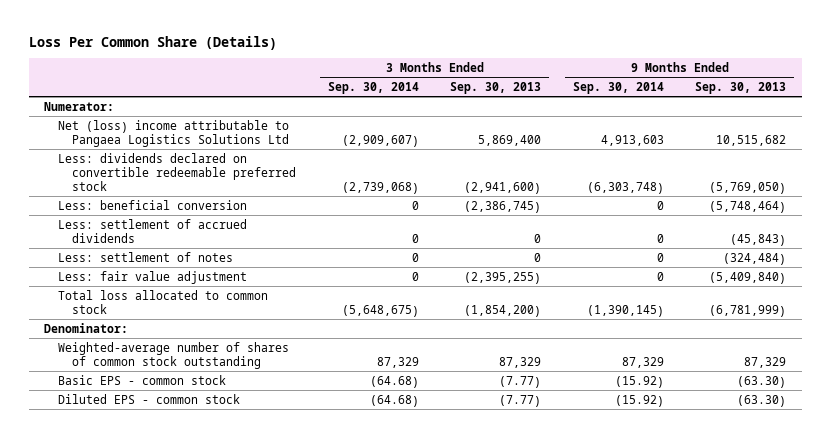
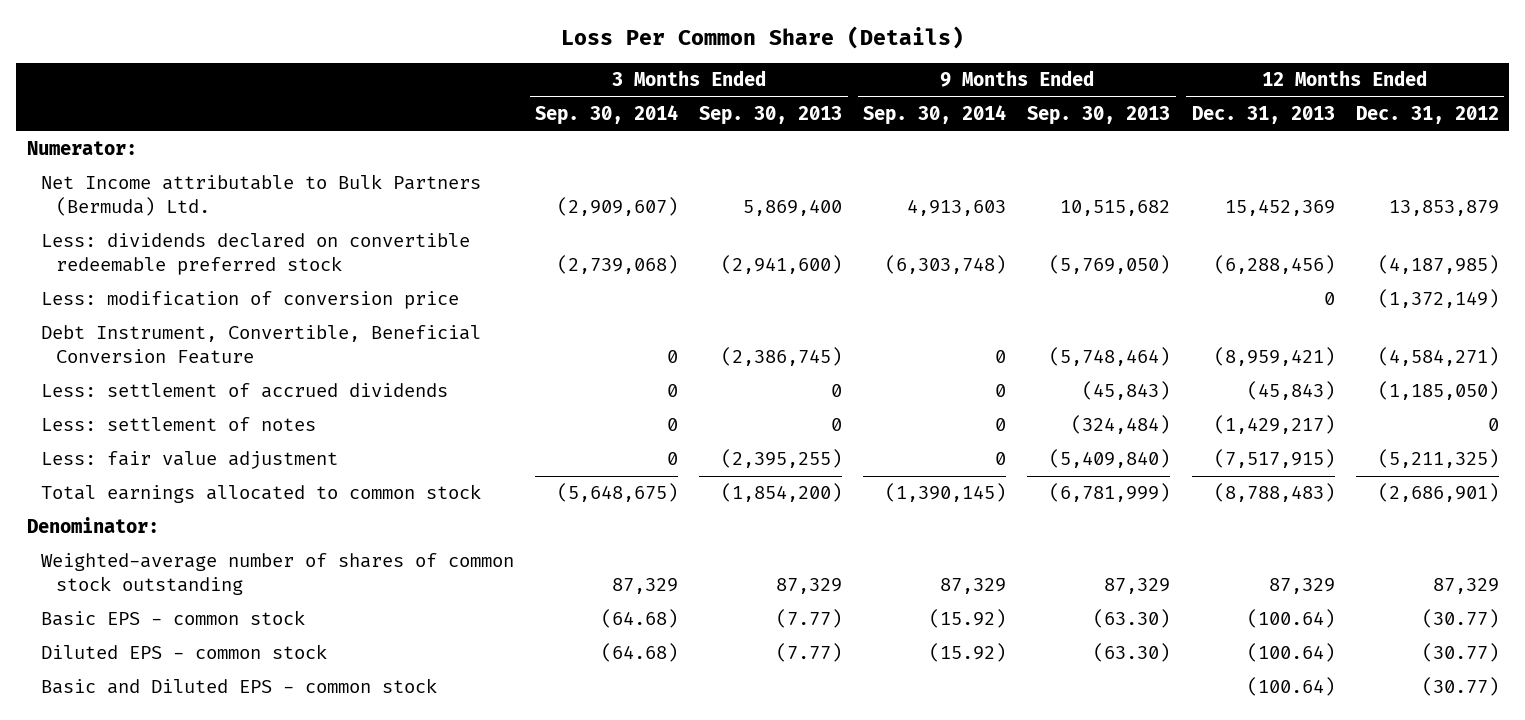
- | 3 Months Ended Sep. 30, 2014 | 3 Months Ended Sep. 30, 2013 | 9 Months Ended Sep. 30, 2014 | 9 Months Ended Sep. 30, 2013
+ | 3 Months Ended Sep. 30, 2014 | 3 Months Ended Sep. 30, 2013 | 9 Months Ended Sep. 30, 2014 | 9 Months Ended Sep. 30, 2013 | 12 Months Ended Dec. 31, 2013 | 12 Months Ended Dec. 31, 2012
- Net (loss) income attributable to Pangaea Logistics Solutions Ltd | (2,909,607) | 5,869,400 | 4,913,603 | 10,515,682
+ Net Income attributable to Bulk Partners (Bermuda) Ltd. | (2,909,607) | 5,869,400 | 4,913,603 | 10,515,682 | 15,452,369 | 13,853,879
- Less: beneficial conversion | 0 | (2,386,745) | 0 | (5,748,464)
+ Less: modification of conversion price | | | | | 0 | (1,372,149)
+ Debt Instrument, Convertible, Beneficial Conversion Feature | 0 | (2,386,745) | 0 | (5,748,464) | (8,959,421) | (4,584,271)
- Total loss allocated to common stock | (5,648,675) | (1,854,200) | (1,390,145) | (6,781,999)
+ Total earnings allocated to common stock | (5,648,675) | (1,854,200) | (1,390,145) | (6,781,999) | (8,788,483) | (2,686,901)
+ Basic and Diluted EPS - common stock | | | | | (100.64) | (30.77)

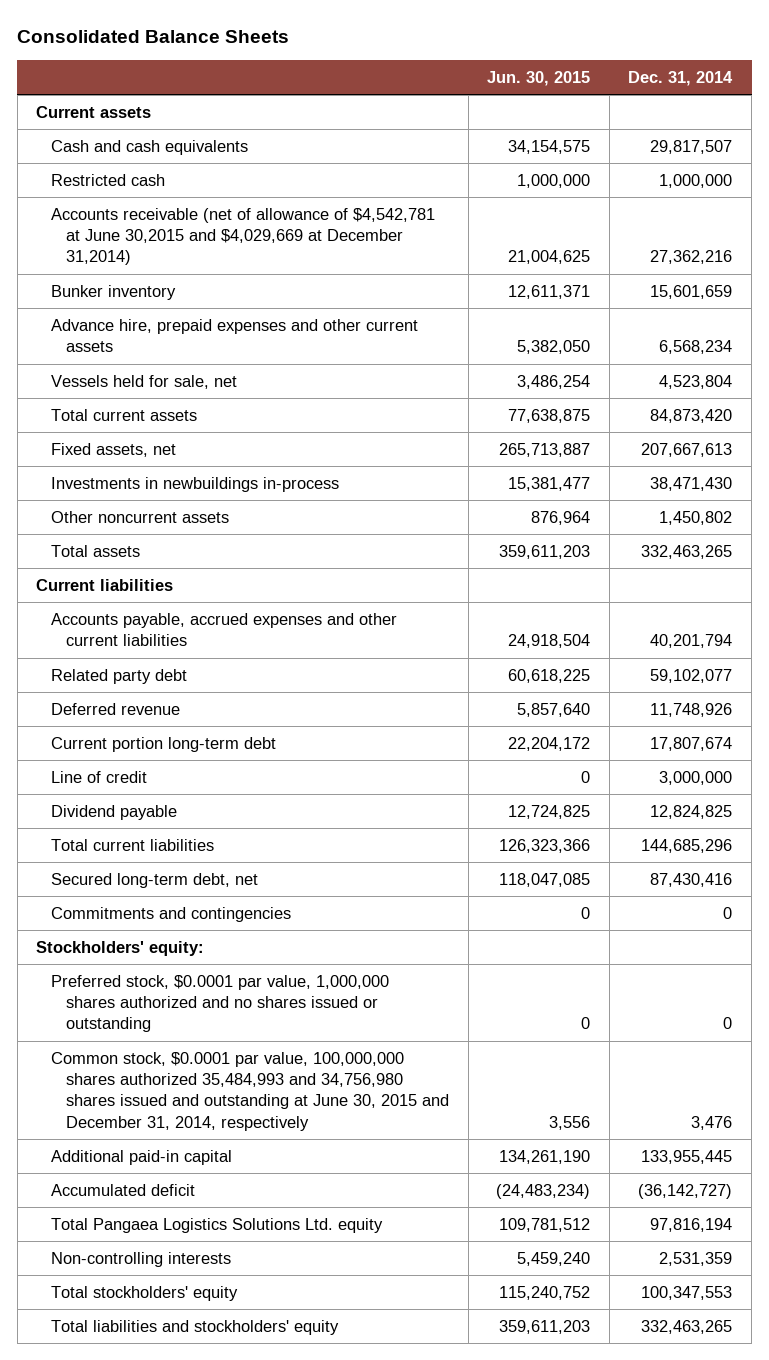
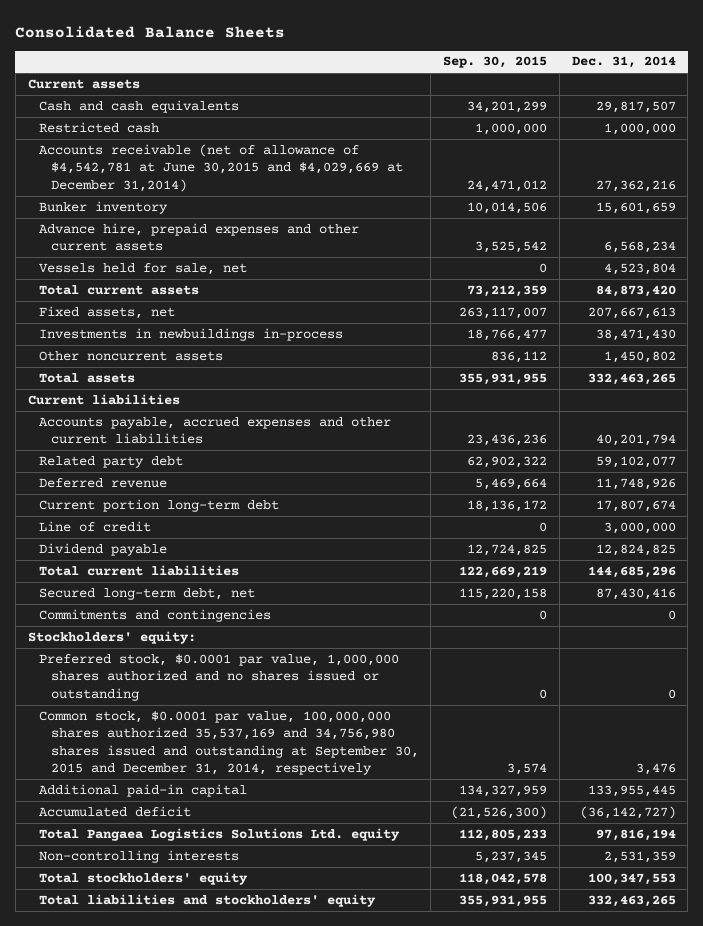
- | Jun. 30, 2015 | Dec. 31, 2014
+ | Sep. 30, 2015 | Dec. 31, 2014
- Common stock, $0.0001 par value, 100,000,000 shares authorized 35,484,993 and 34,756,980 shares issued and outstanding at June 30, 2015 and December 31, 2014, respectively | 3,556 | 3,476
+ Common stock, $0.0001 par value, 100,000,000 shares authorized 35,537,169 and 34,756,980 shares issued and outstanding at September 30, 2015 and December 31, 2014, respectively | 3,574 | 3,476

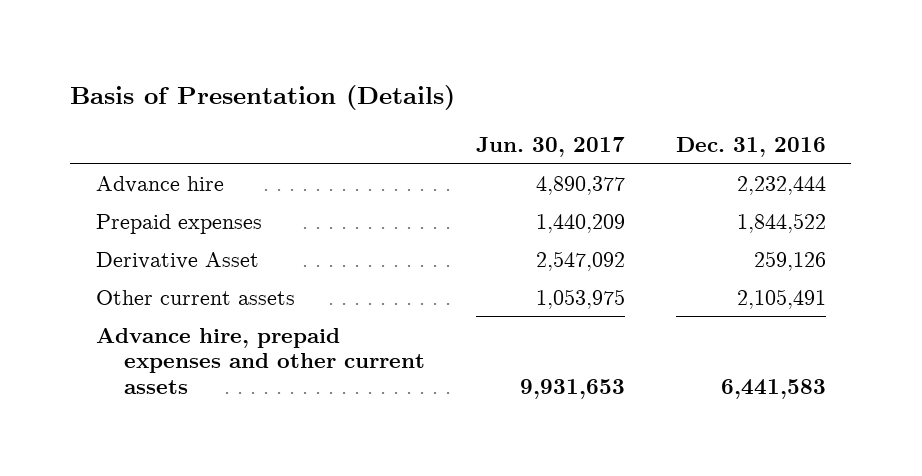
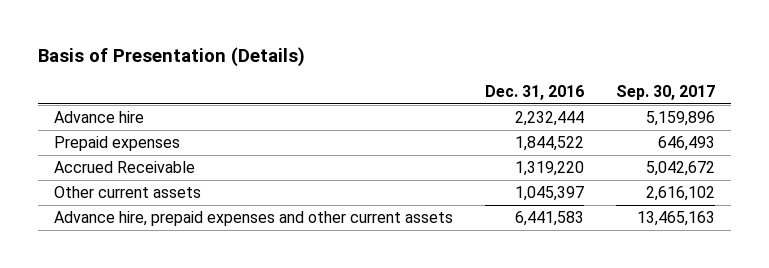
- | Jun. 30, 2017 | Dec. 31, 2016
+ | Dec. 31, 2016 | Sep. 30, 2017
- Derivative Asset | 2,547,092 | 259,126
- Other current assets | 1,053,975 | 2,105,491
+ Accrued Receivable | 1,319,220 | 5,042,672
+ Other current assets | 1,045,397 | 2,616,102

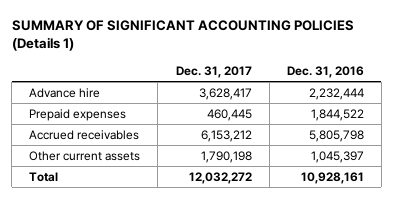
- Basis of Presentation (Details)
+ SUMMARY OF SIGNIFICANT ACCOUNTING POLICIES (Details 1)
- | Dec. 31, 2016 | Sep. 30, 2017
+ | Dec. 31, 2017 | Dec. 31, 2016
- Accrued Receivable | 1,319,220 | 5,042,672
+ Accrued receivables | 6,153,212 | 5,805,798
- Advance hire, prepaid expenses and other current assets | 6,441,583 | 13,465,163
+ Total | 12,032,272 | 10,928,161

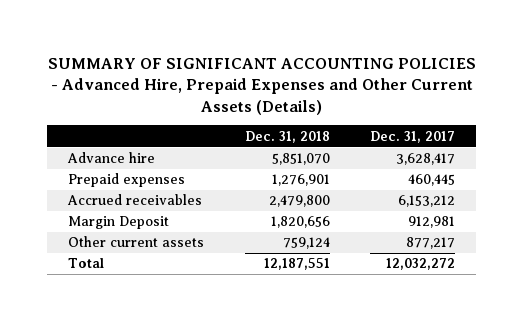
- SUMMARY OF SIGNIFICANT ACCOUNTING POLICIES (Details 1)
+ SUMMARY OF SIGNIFICANT ACCOUNTING POLICIES - Advanced Hire, Prepaid Expenses and Other Current Assets (Details)
- | Dec. 31, 2017 | Dec. 31, 2016
+ | Dec. 31, 2018 | Dec. 31, 2017
- Other current assets | 1,790,198 | 1,045,397
+ Margin Deposit | 1,820,656 | 912,981
+ Other current assets | 759,124 | 877,217

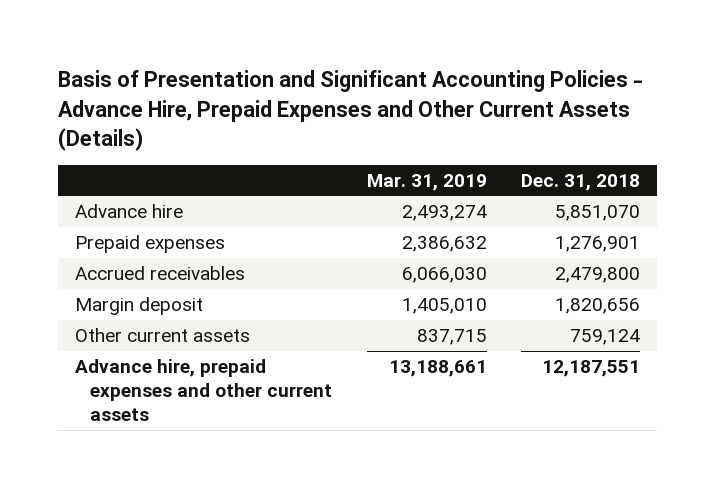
- SUMMARY OF SIGNIFICANT ACCOUNTING POLICIES - Advanced Hire, Prepaid Expenses and Other Current Assets (Details)
+ Basis of Presentation and Significant Accounting Policies - Advance Hire, Prepaid Expenses and Other Current Assets (Details)
- | Dec. 31, 2018 | Dec. 31, 2017
+ | Mar. 31, 2019 | Dec. 31, 2018
- Margin Deposit | 1,820,656 | 912,981
+ Margin deposit | 1,405,010 | 1,820,656
- Total | 12,187,551 | 12,032,272
+ Advance hire, prepaid expenses and other current assets | 13,188,661 | 12,187,551

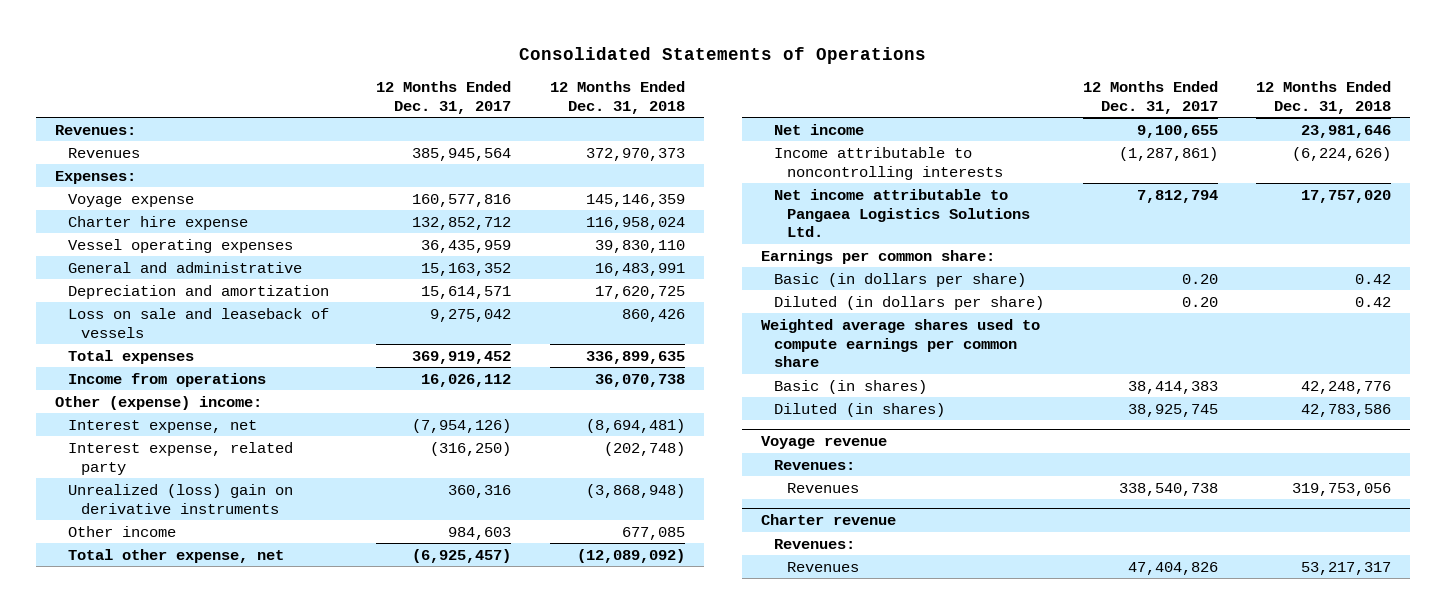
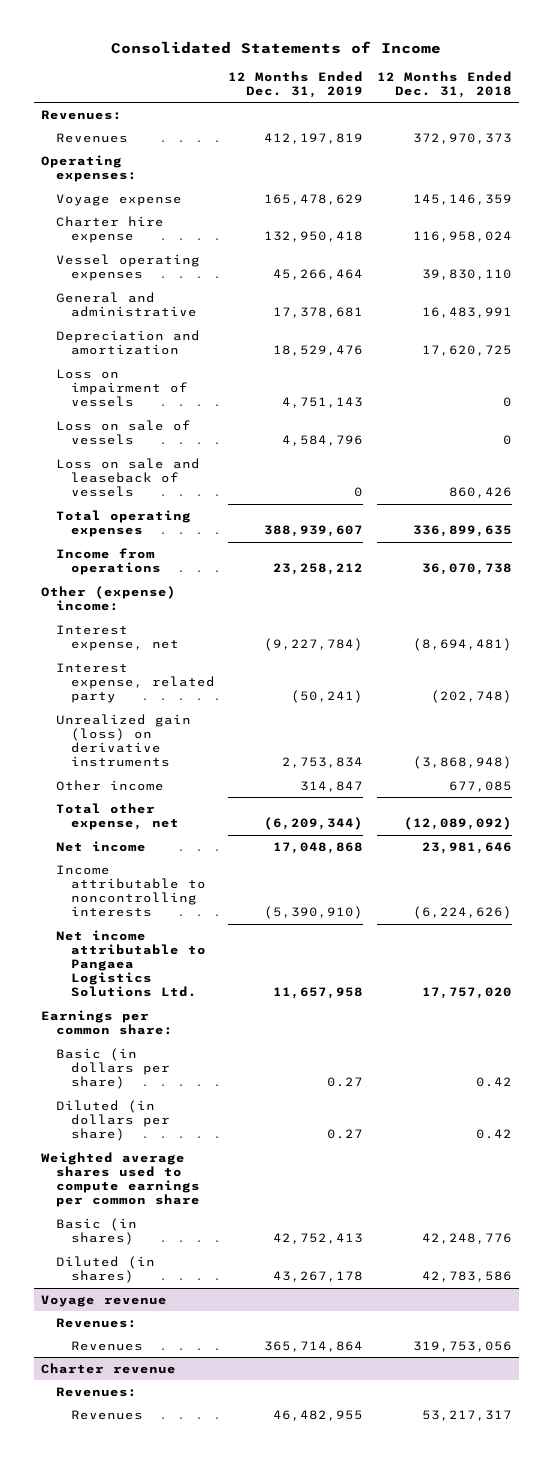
- Consolidated Statements of Operations
+ Consolidated Statements of Income
- | 12 Months Ended Dec. 31, 2017 | 12 Months Ended Dec. 31, 2018
+ | 12 Months Ended Dec. 31, 2019 | 12 Months Ended Dec. 31, 2018
- Expenses:
+ Operating expenses:
+ Loss on impairment of vessels | 4,751,143 | 0
+ Loss on sale of vessels | 4,584,796 | 0
- Total expenses | 369,919,452 | 336,899,635
+ Total operating expenses | 388,939,607 | 336,899,635
- Unrealized (loss) gain on derivative instruments | 360,316 | (3,868,948)
+ Unrealized gain (loss) on derivative instruments | 2,753,834 | (3,868,948)

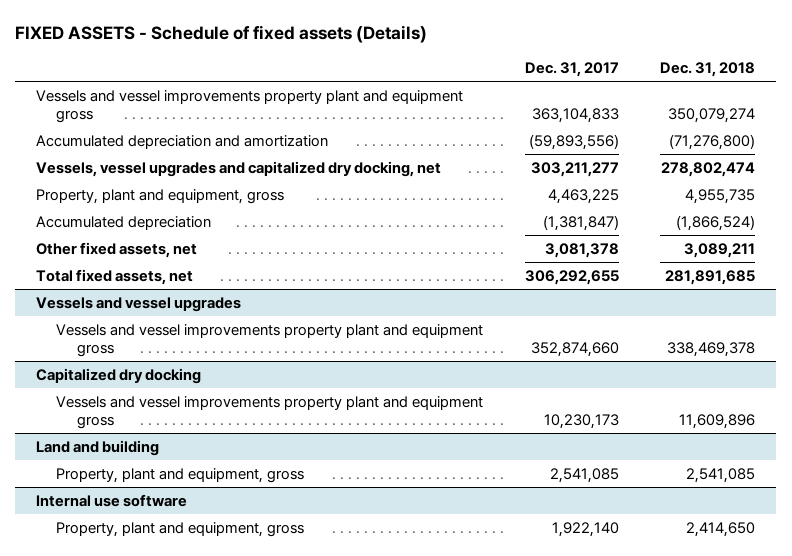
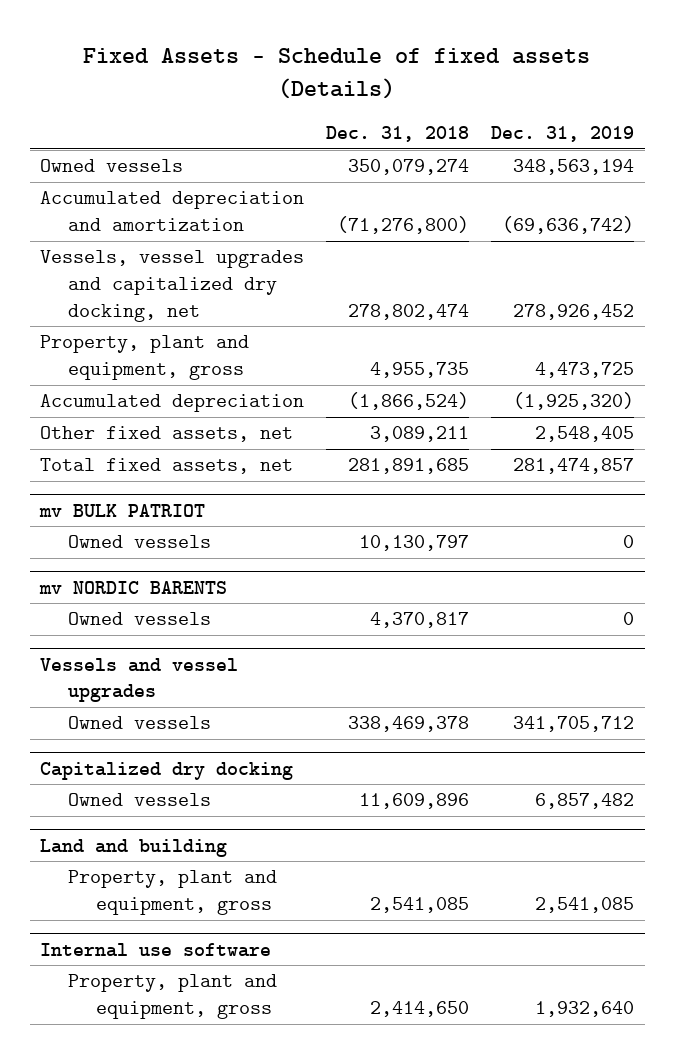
- FIXED ASSETS - Schedule of fixed assets (Details)
+ Fixed Assets - Schedule of fixed assets (Details)
- | Dec. 31, 2017 | Dec. 31, 2018
+ | Dec. 31, 2018 | Dec. 31, 2019
- Vessels and vessel improvements property plant and equipment gross | 363,104,833 | 350,079,274
+ Owned vessels | 350,079,274 | 348,563,194
+ mv BULK PATRIOT
+ Owned vessels | 10,130,797 | 0
+ mv NORDIC BARENTS
+ Owned vessels | 4,370,817 | 0
@ Vessels and vessel upgrades
- Vessels and vessel improvements property plant and equipment gross | 352,874,660 | 338,469,378
+ Owned vessels | 338,469,378 | 341,705,712
@ Capitalized dry docking
- Vessels and vessel improvements property plant and equipment gross | 10,230,173 | 11,609,896
+ Owned vessels | 11,609,896 | 6,857,482

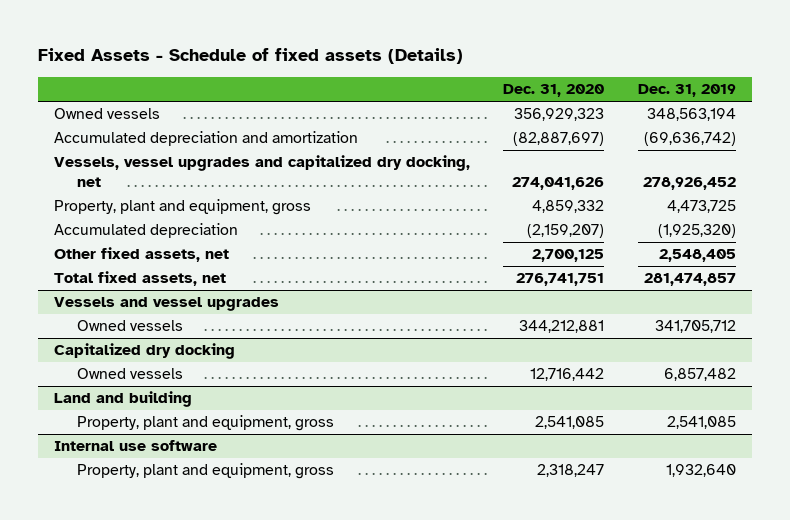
- | Dec. 31, 2018 | Dec. 31, 2019
+ | Dec. 31, 2020 | Dec. 31, 2019
- mv BULK PATRIOT
- Owned vessels | 10,130,797 | 0
- mv NORDIC BARENTS
- Owned vessels | 4,370,817 | 0

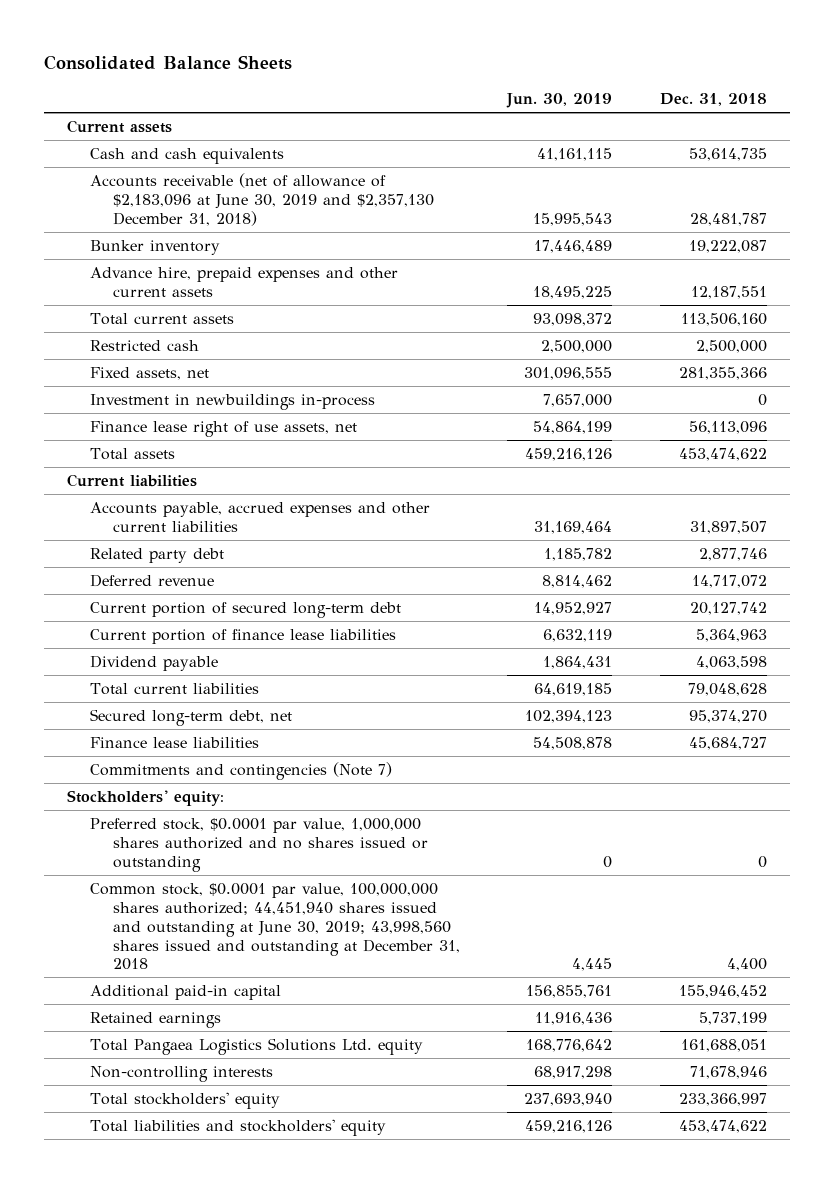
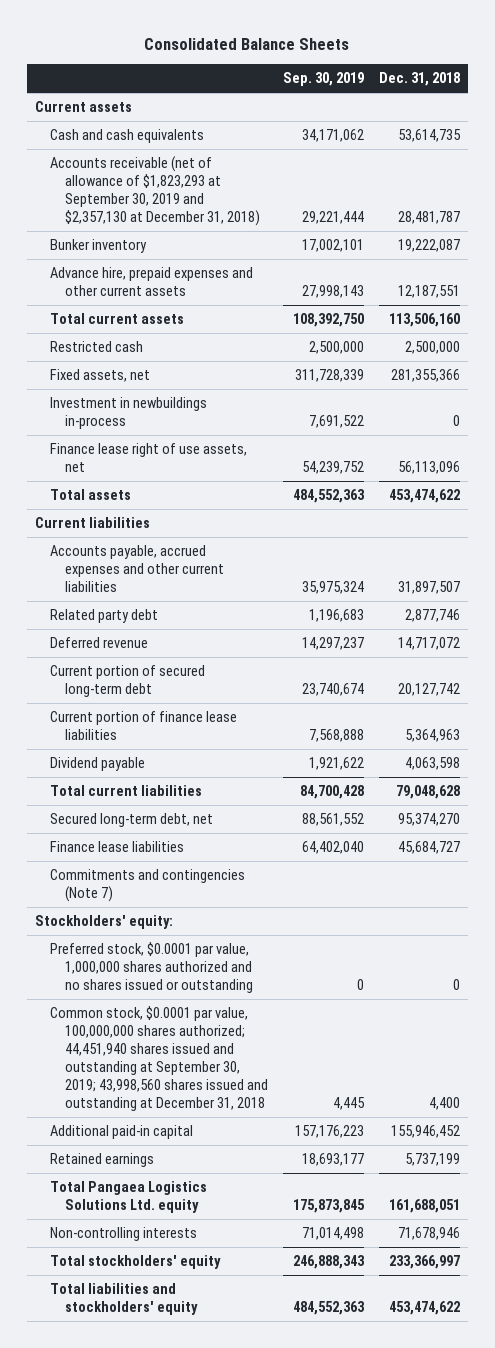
- | Jun. 30, 2019 | Dec. 31, 2018
+ | Sep. 30, 2019 | Dec. 31, 2018
- Accounts receivable (net of allowance of $2,183,096 at June 30, 2019 and $2,357,130 December 31, 2018) | 15,995,543 | 28,481,787
+ Accounts receivable (net of allowance of $1,823,293 at September 30, 2019 and $2,357,130 at December 31, 2018) | 29,221,444 | 28,481,787
- Common stock, $0.0001 par value, 100,000,000 shares authorized; 44,451,940 shares issued and outstanding at June 30, 2019; 43,998,560 shares issued and outstanding at December 31, 2018 | 4,445 | 4,400
+ Common stock, $0.0001 par value, 100,000,000 shares authorized; 44,451,940 shares issued and outstanding at September 30, 2019; 43,998,560 shares issued and outstanding at December 31, 2018 | 4,445 | 4,400

